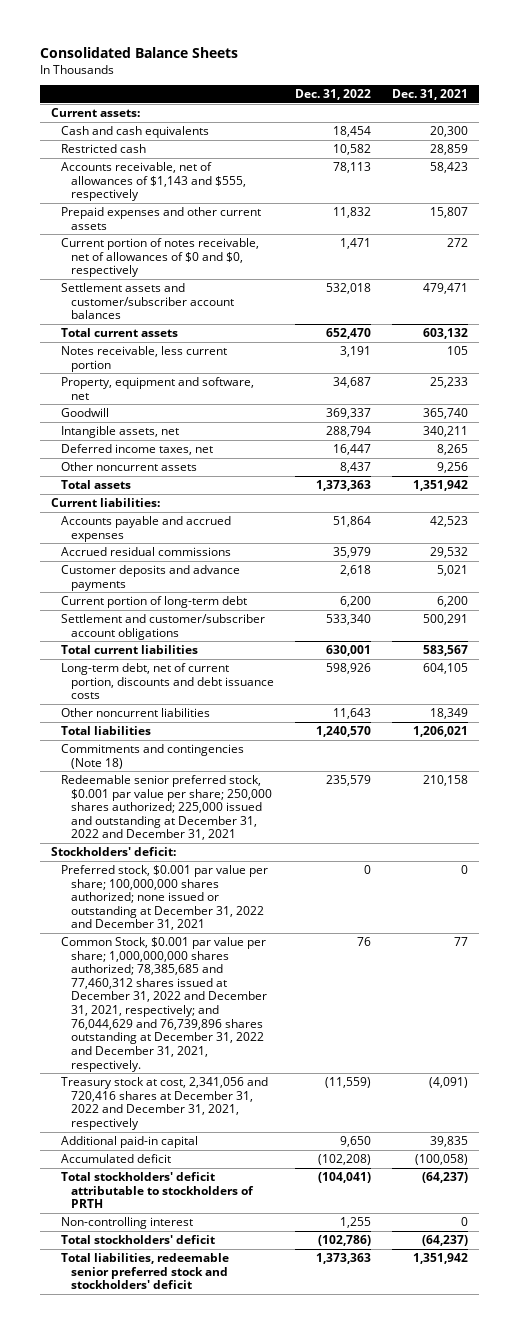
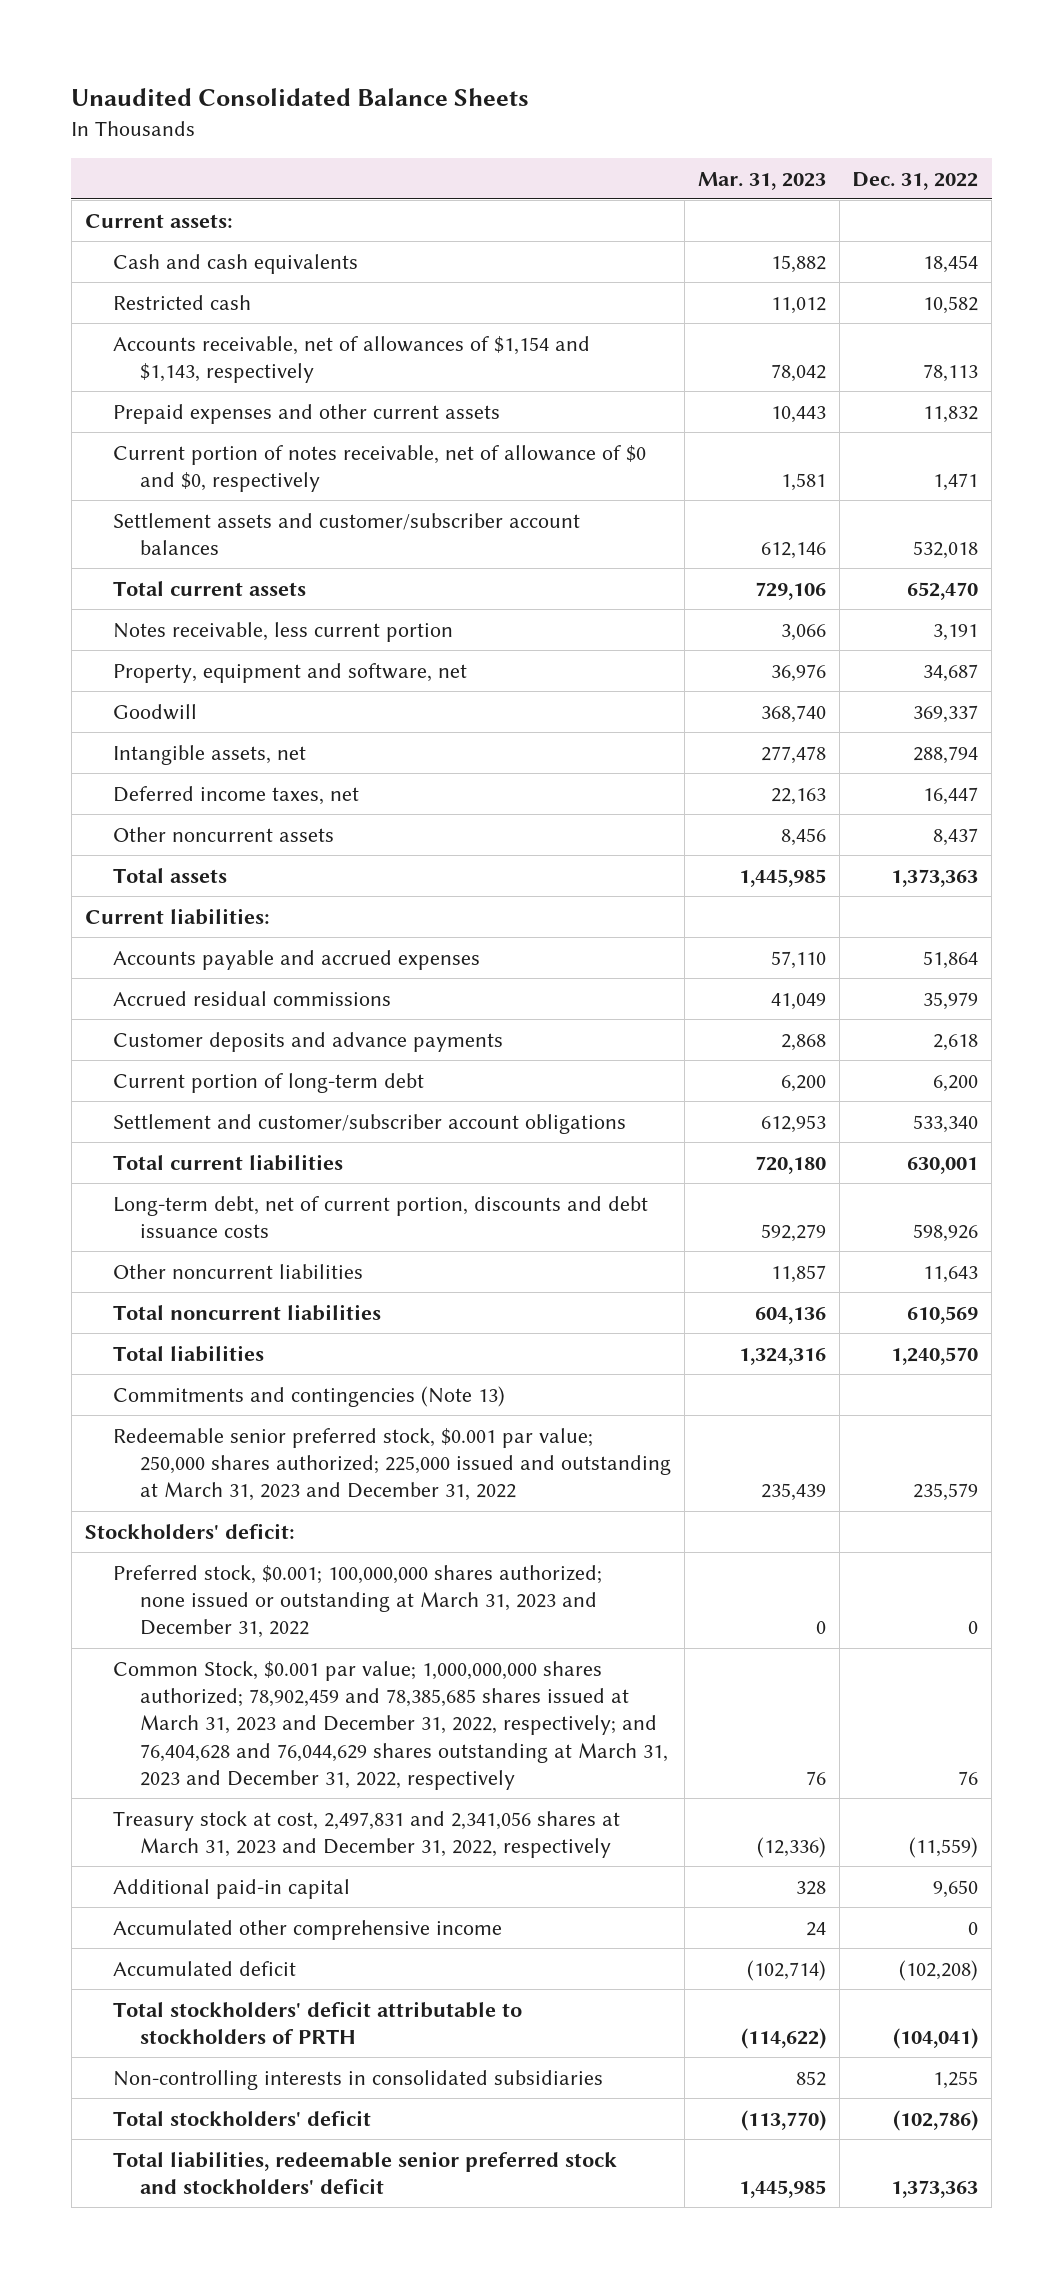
- Consolidated Balance Sheets
+ Unaudited Consolidated Balance Sheets
- | Dec. 31, 2022 | Dec. 31, 2021
+ | Mar. 31, 2023 | Dec. 31, 2022
- Accounts receivable, net of allowances of $1,143 and $555, respectively | 78,113 | 58,423
+ Accounts receivable, net of allowances of $1,154 and $1,143, respectively | 78,042 | 78,113
- Current portion of notes receivable, net of allowances of $0 and $0, respectively | 1,471 | 272
+ Current portion of notes receivable, net of allowance of $0 and $0, respectively | 1,581 | 1,471
+ Total noncurrent liabilities | 604,136 | 610,569
- Commitments and contingencies (Note 18)
- Redeemable senior preferred stock, $0.001 par value per share; 250,000 shares authorized; 225,000 issued and outstanding at December 31, 2022 and December 31, 2021 | 235,579 | 210,158
+ Commitments and contingencies (Note 13)
+ Redeemable senior preferred stock, $0.001 par value; 250,000 shares authorized; 225,000 issued and outstanding at March 31, 2023 and December 31, 2022 | 235,439 | 235,579
- Preferred stock, $0.001 par value per share; 100,000,000 shares authorized; none issued or outstanding at December 31, 2022 and December 31, 2021 | 0 | 0
- Common Stock, $0.001 par value per share; 1,000,000,000 shares authorized; 78,385,685 and 77,460,312 shares issued at December 31, 2022 and December 31, 2021, respectively; and 76,044,629 and 76,739,896 shares outstanding at December 31, 2022 and December 31, 2021, respectively. | 76 | 77
- Treasury stock at cost, 2,341,056 and 720,416 shares at December 31, 2022 and December 31, 2021, respectively | (11,559) | (4,091)
+ Preferred stock, $0.001; 100,000,000 shares authorized; none issued or outstanding at March 31, 2023 and December 31, 2022 | 0 | 0
+ Common Stock, $0.001 par value; 1,000,000,000 shares authorized; 78,902,459 and 78,385,685 shares issued at March 31, 2023 and December 31, 2022, respectively; and 76,404,628 and 76,044,629 shares outstanding at March 31, 2023 and December 31, 2022, respectively | 76 | 76
+ Treasury stock at cost, 2,497,831 and 2,341,056 shares at March 31, 2023 and December 31, 2022, respectively | (12,336) | (11,559)
+ Accumulated other comprehensive income | 24 | 0
- Non-controlling interest | 1,255 | 0
+ Non-controlling interests in consolidated subsidiaries | 852 | 1,255

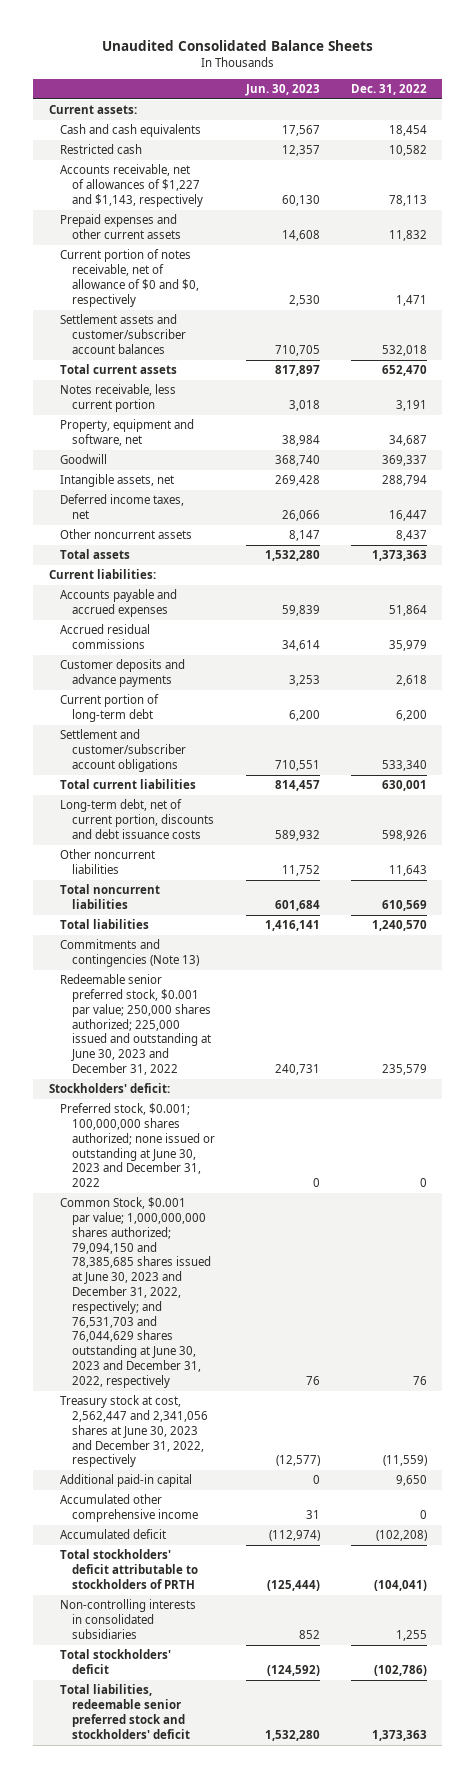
- | Mar. 31, 2023 | Dec. 31, 2022
+ | Jun. 30, 2023 | Dec. 31, 2022
- Accounts receivable, net of allowances of $1,154 and $1,143, respectively | 78,042 | 78,113
+ Accounts receivable, net of allowances of $1,227 and $1,143, respectively | 60,130 | 78,113
- Redeemable senior preferred stock, $0.001 par value; 250,000 shares authorized; 225,000 issued and outstanding at March 31, 2023 and December 31, 2022 | 235,439 | 235,579
+ Redeemable senior preferred stock, $0.001 par value; 250,000 shares authorized; 225,000 issued and outstanding at June 30, 2023 and December 31, 2022 | 240,731 | 235,579
- Preferred stock, $0.001; 100,000,000 shares authorized; none issued or outstanding at March 31, 2023 and December 31, 2022 | 0 | 0
- Common Stock, $0.001 par value; 1,000,000,000 shares authorized; 78,902,459 and 78,385,685 shares issued at March 31, 2023 and December 31, 2022, respectively; and 76,404,628 and 76,044,629 shares outstanding at March 31, 2023 and December 31, 2022, respectively | 76 | 76
- Treasury stock at cost, 2,497,831 and 2,341,056 shares at March 31, 2023 and December 31, 2022, respectively | (12,336) | (11,559)
+ Preferred stock, $0.001; 100,000,000 shares authorized; none issued or outstanding at June 30, 2023 and December 31, 2022 | 0 | 0
+ Common Stock, $0.001 par value; 1,000,000,000 shares authorized; 79,094,150 and 78,385,685 shares issued at June 30, 2023 and December 31, 2022, respectively; and 76,531,703 and 76,044,629 shares outstanding at June 30, 2023 and December 31, 2022, respectively | 76 | 76
+ Treasury stock at cost, 2,562,447 and 2,341,056 shares at June 30, 2023 and December 31, 2022, respectively | (12,577) | (11,559)

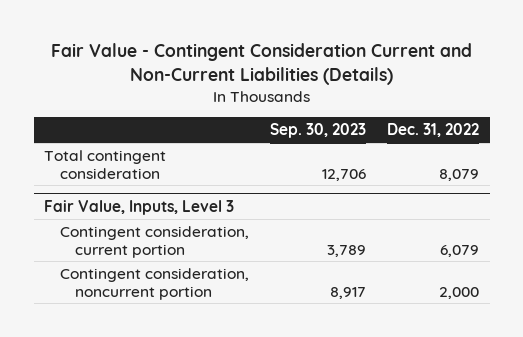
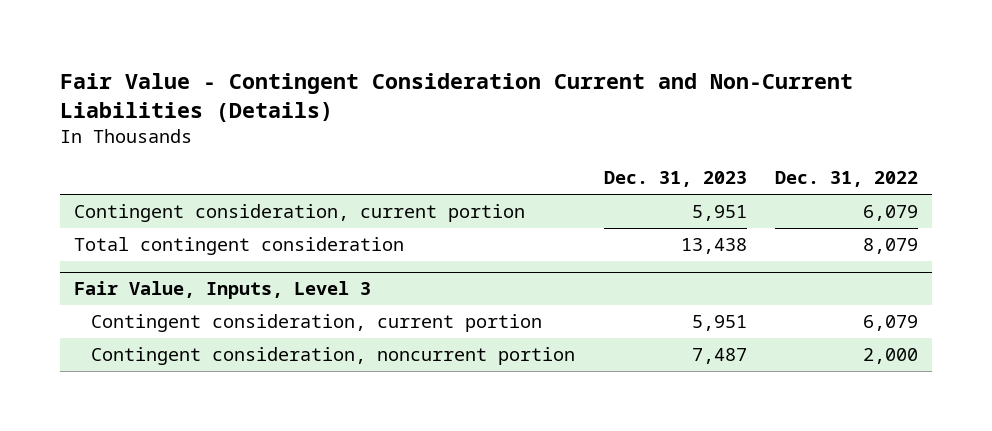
- | Sep. 30, 2023 | Dec. 31, 2022
+ | Dec. 31, 2023 | Dec. 31, 2022
+ Contingent consideration, current portion | 5,951 | 6,079

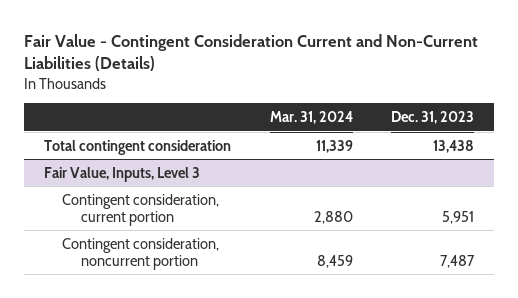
- | Dec. 31, 2023 | Dec. 31, 2022
+ | Mar. 31, 2024 | Dec. 31, 2023
- Contingent consideration, current portion | 5,951 | 6,079

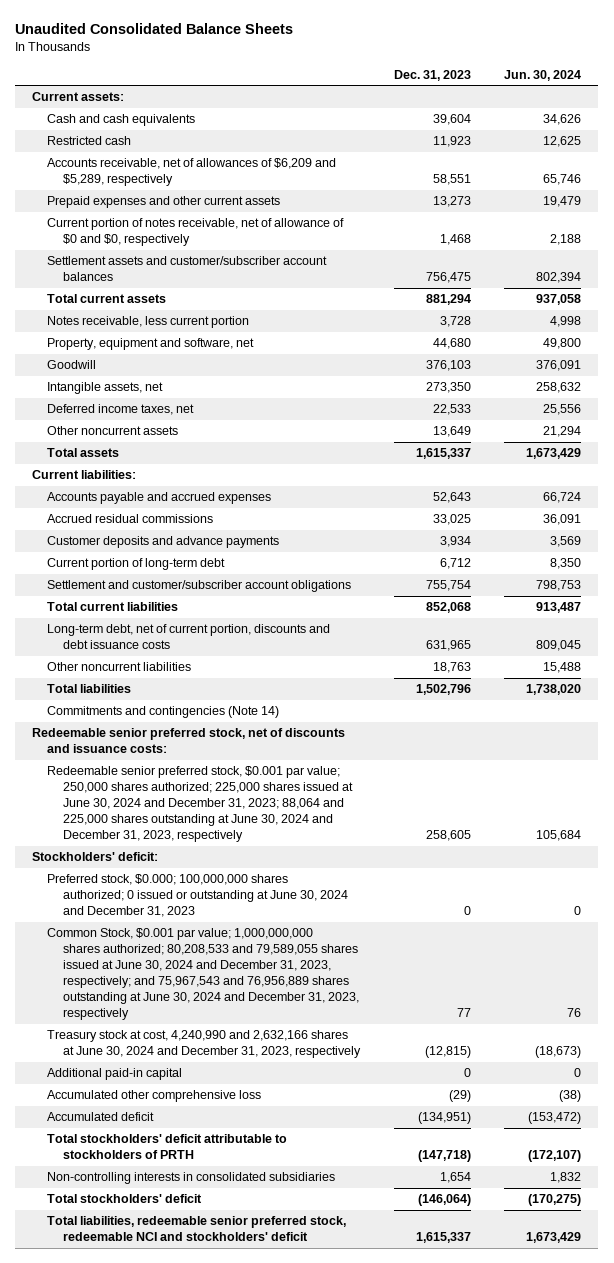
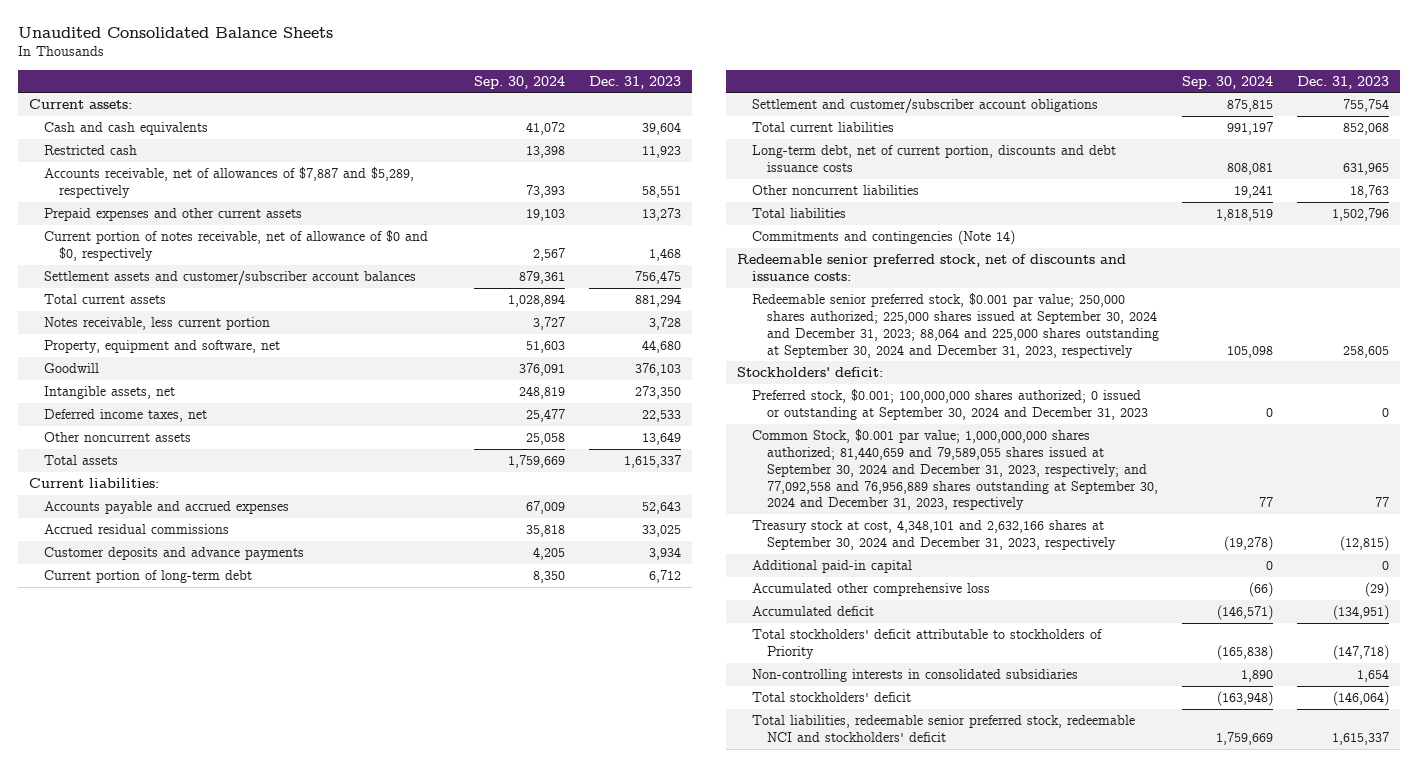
- | Dec. 31, 2023 | Jun. 30, 2024
+ | Sep. 30, 2024 | Dec. 31, 2023
- Accounts receivable, net of allowances of $6,209 and $5,289, respectively | 58,551 | 65,746
+ Accounts receivable, net of allowances of $7,887 and $5,289, respectively | 73,393 | 58,551
- Redeemable senior preferred stock, $0.001 par value; 250,000 shares authorized; 225,000 shares issued at June 30, 2024 and December 31, 2023; 88,064 and 225,000 shares outstanding at June 30, 2024 and December 31, 2023, respectively | 258,605 | 105,684
+ Redeemable senior preferred stock, $0.001 par value; 250,000 shares authorized; 225,000 shares issued at September 30, 2024 and December 31, 2023; 88,064 and 225,000 shares outstanding at September 30, 2024 and December 31, 2023, respectively | 105,098 | 258,605
- Preferred stock, $0.000; 100,000,000 shares authorized; 0 issued or outstanding at June 30, 2024 and December 31, 2023 | 0 | 0
- Common Stock, $0.001 par value; 1,000,000,000 shares authorized; 80,208,533 and 79,589,055 shares issued at June 30, 2024 and December 31, 2023, respectively; and 75,967,543 and 76,956,889 shares outstanding at June 30, 2024 and December 31, 2023, respectively | 77 | 76
- Treasury stock at cost, 4,240,990 and 2,632,166 shares at June 30, 2024 and December 31, 2023, respectively | (12,815) | (18,673)
+ Preferred stock, $0.001; 100,000,000 shares authorized; 0 issued or outstanding at September 30, 2024 and December 31, 2023 | 0 | 0
+ Common Stock, $0.001 par value; 1,000,000,000 shares authorized; 81,440,659 and 79,589,055 shares issued at September 30, 2024 and December 31, 2023, respectively; and 77,092,558 and 76,956,889 shares outstanding at September 30, 2024 and December 31, 2023, respectively | 77 | 77
+ Treasury stock at cost, 4,348,101 and 2,632,166 shares at September 30, 2024 and December 31, 2023, respectively | (19,278) | (12,815)
- Total stockholders' deficit attributable to stockholders of PRTH | (147,718) | (172,107)
+ Total stockholders' deficit attributable to stockholders of Priority | (165,838) | (147,718)

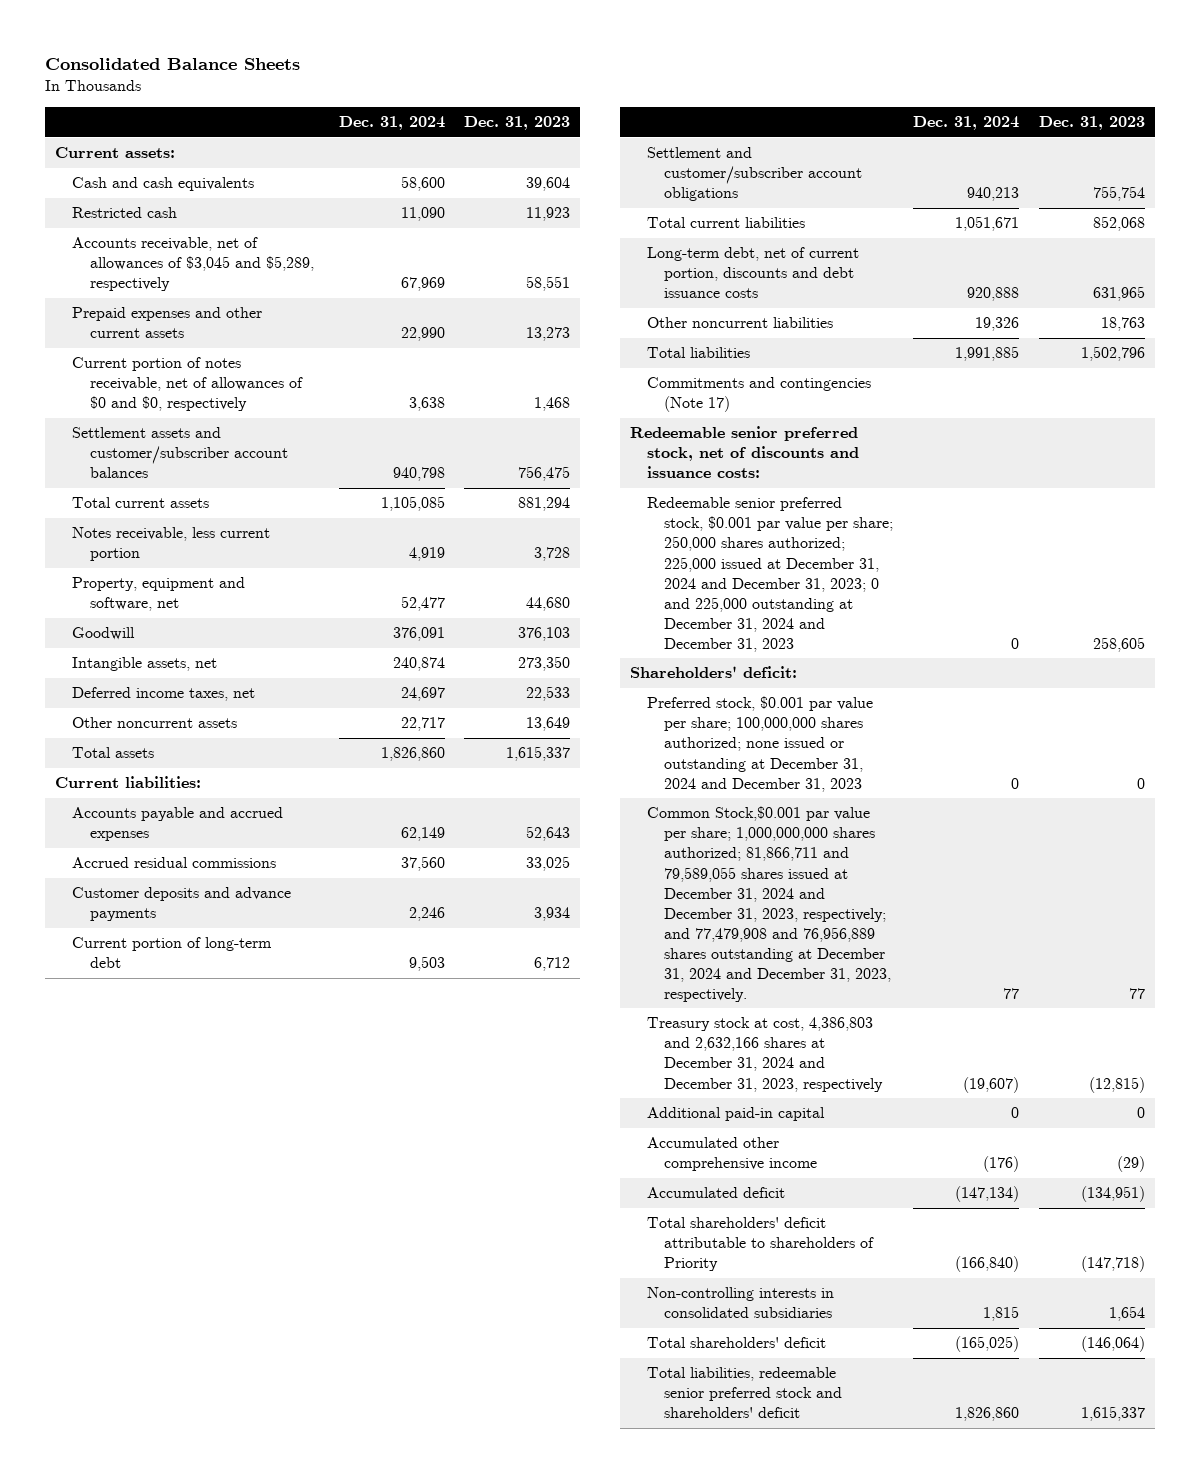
- Unaudited Consolidated Balance Sheets
+ Consolidated Balance Sheets
- | Sep. 30, 2024 | Dec. 31, 2023
+ | Dec. 31, 2024 | Dec. 31, 2023
- Accounts receivable, net of allowances of $7,887 and $5,289, respectively | 73,393 | 58,551
+ Accounts receivable, net of allowances of $3,045 and $5,289, respectively | 67,969 | 58,551
- Current portion of notes receivable, net of allowance of $0 and $0, respectively | 2,567 | 1,468
+ Current portion of notes receivable, net of allowances of $0 and $0, respectively | 3,638 | 1,468
- Commitments and contingencies (Note 14)
+ Commitments and contingencies (Note 17)
- Redeemable senior preferred stock, $0.001 par value; 250,000 shares authorized; 225,000 shares issued at September 30, 2024 and December 31, 2023; 88,064 and 225,000 shares outstanding at September 30, 2024 and December 31, 2023, respectively | 105,098 | 258,605
- Stockholders' deficit:
- Preferred stock, $0.001; 100,000,000 shares authorized; 0 issued or outstanding at September 30, 2024 and December 31, 2023 | 0 | 0
- Common Stock, $0.001 par value; 1,000,000,000 shares authorized; 81,440,659 and 79,589,055 shares issued at September 30, 2024 and December 31, 2023, respectively; and 77,092,558 and 76,956,889 shares outstanding at September 30, 2024 and December 31, 2023, respectively | 77 | 77
- Treasury stock at cost, 4,348,101 and 2,632,166 shares at September 30, 2024 and December 31, 2023, respectively | (19,278) | (12,815)
+ Redeemable senior preferred stock, $0.001 par value per share; 250,000 shares authorized; 225,000 issued at December 31, 2024 and December 31, 2023; 0 and 225,000 outstanding at December 31, 2024 and December 31, 2023 | 0 | 258,605
+ Shareholders' deficit:
+ Preferred stock, $0.001 par value per share; 100,000,000 shares authorized; none issued or outstanding at December 31, 2024 and December 31, 2023 | 0 | 0
+ Common Stock,$0.001 par value per share; 1,000,000,000 shares authorized; 81,866,711 and 79,589,055 shares issued at December 31, 2024 and December 31, 2023, respectively; and 77,479,908 and 76,956,889 shares outstanding at December 31, 2024 and December 31, 2023, respectively. | 77 | 77
+ Treasury stock at cost, 4,386,803 and 2,632,166 shares at December 31, 2024 and December 31, 2023, respectively | (19,607) | (12,815)
- Accumulated other comprehensive loss | (66) | (29)
+ Accumulated other comprehensive income | (176) | (29)
- Total stockholders' deficit attributable to stockholders of Priority | (165,838) | (147,718)
+ Total shareholders' deficit attributable to shareholders of Priority | (166,840) | (147,718)
- Total stockholders' deficit | (163,948) | (146,064)
- Total liabilities, redeemable senior preferred stock, redeemable NCI and stockholders' deficit | 1,759,669 | 1,615,337
+ Total shareholders' deficit | (165,025) | (146,064)
+ Total liabilities, redeemable senior preferred stock and shareholders' deficit | 1,826,860 | 1,615,337

